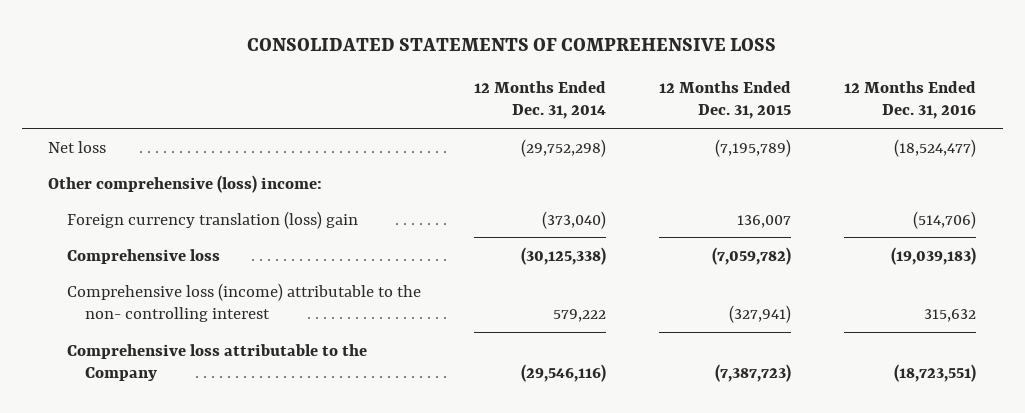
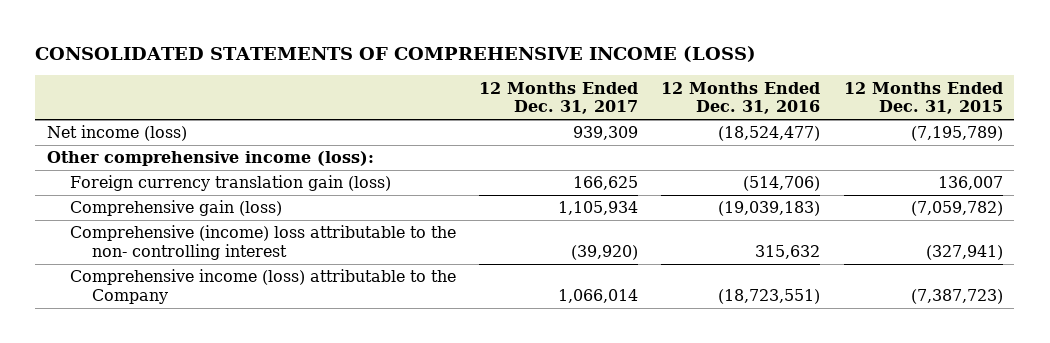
- CONSOLIDATED STATEMENTS OF COMPREHENSIVE LOSS
+ CONSOLIDATED STATEMENTS OF COMPREHENSIVE INCOME (LOSS)
- | 12 Months Ended Dec. 31, 2014 | 12 Months Ended Dec. 31, 2015 | 12 Months Ended Dec. 31, 2016
+ | 12 Months Ended Dec. 31, 2017 | 12 Months Ended Dec. 31, 2016 | 12 Months Ended Dec. 31, 2015
- Net loss | (29,752,298) | (7,195,789) | (18,524,477)
- Other comprehensive (loss) income:
- Foreign currency translation (loss) gain | (373,040) | 136,007 | (514,706)
- Comprehensive loss | (30,125,338) | (7,059,782) | (19,039,183)
- Comprehensive loss (income) attributable to the non- controlling interest | 579,222 | (327,941) | 315,632
- Comprehensive loss attributable to the Company | (29,546,116) | (7,387,723) | (18,723,551)
+ Net income (loss) | 939,309 | (18,524,477) | (7,195,789)
+ Other comprehensive income (loss):
+ Foreign currency translation gain (loss) | 166,625 | (514,706) | 136,007
+ Comprehensive gain (loss) | 1,105,934 | (19,039,183) | (7,059,782)
+ Comprehensive (income) loss attributable to the non- controlling interest | (39,920) | 315,632 | (327,941)
+ Comprehensive income (loss) attributable to the Company | 1,066,014 | (18,723,551) | (7,387,723)

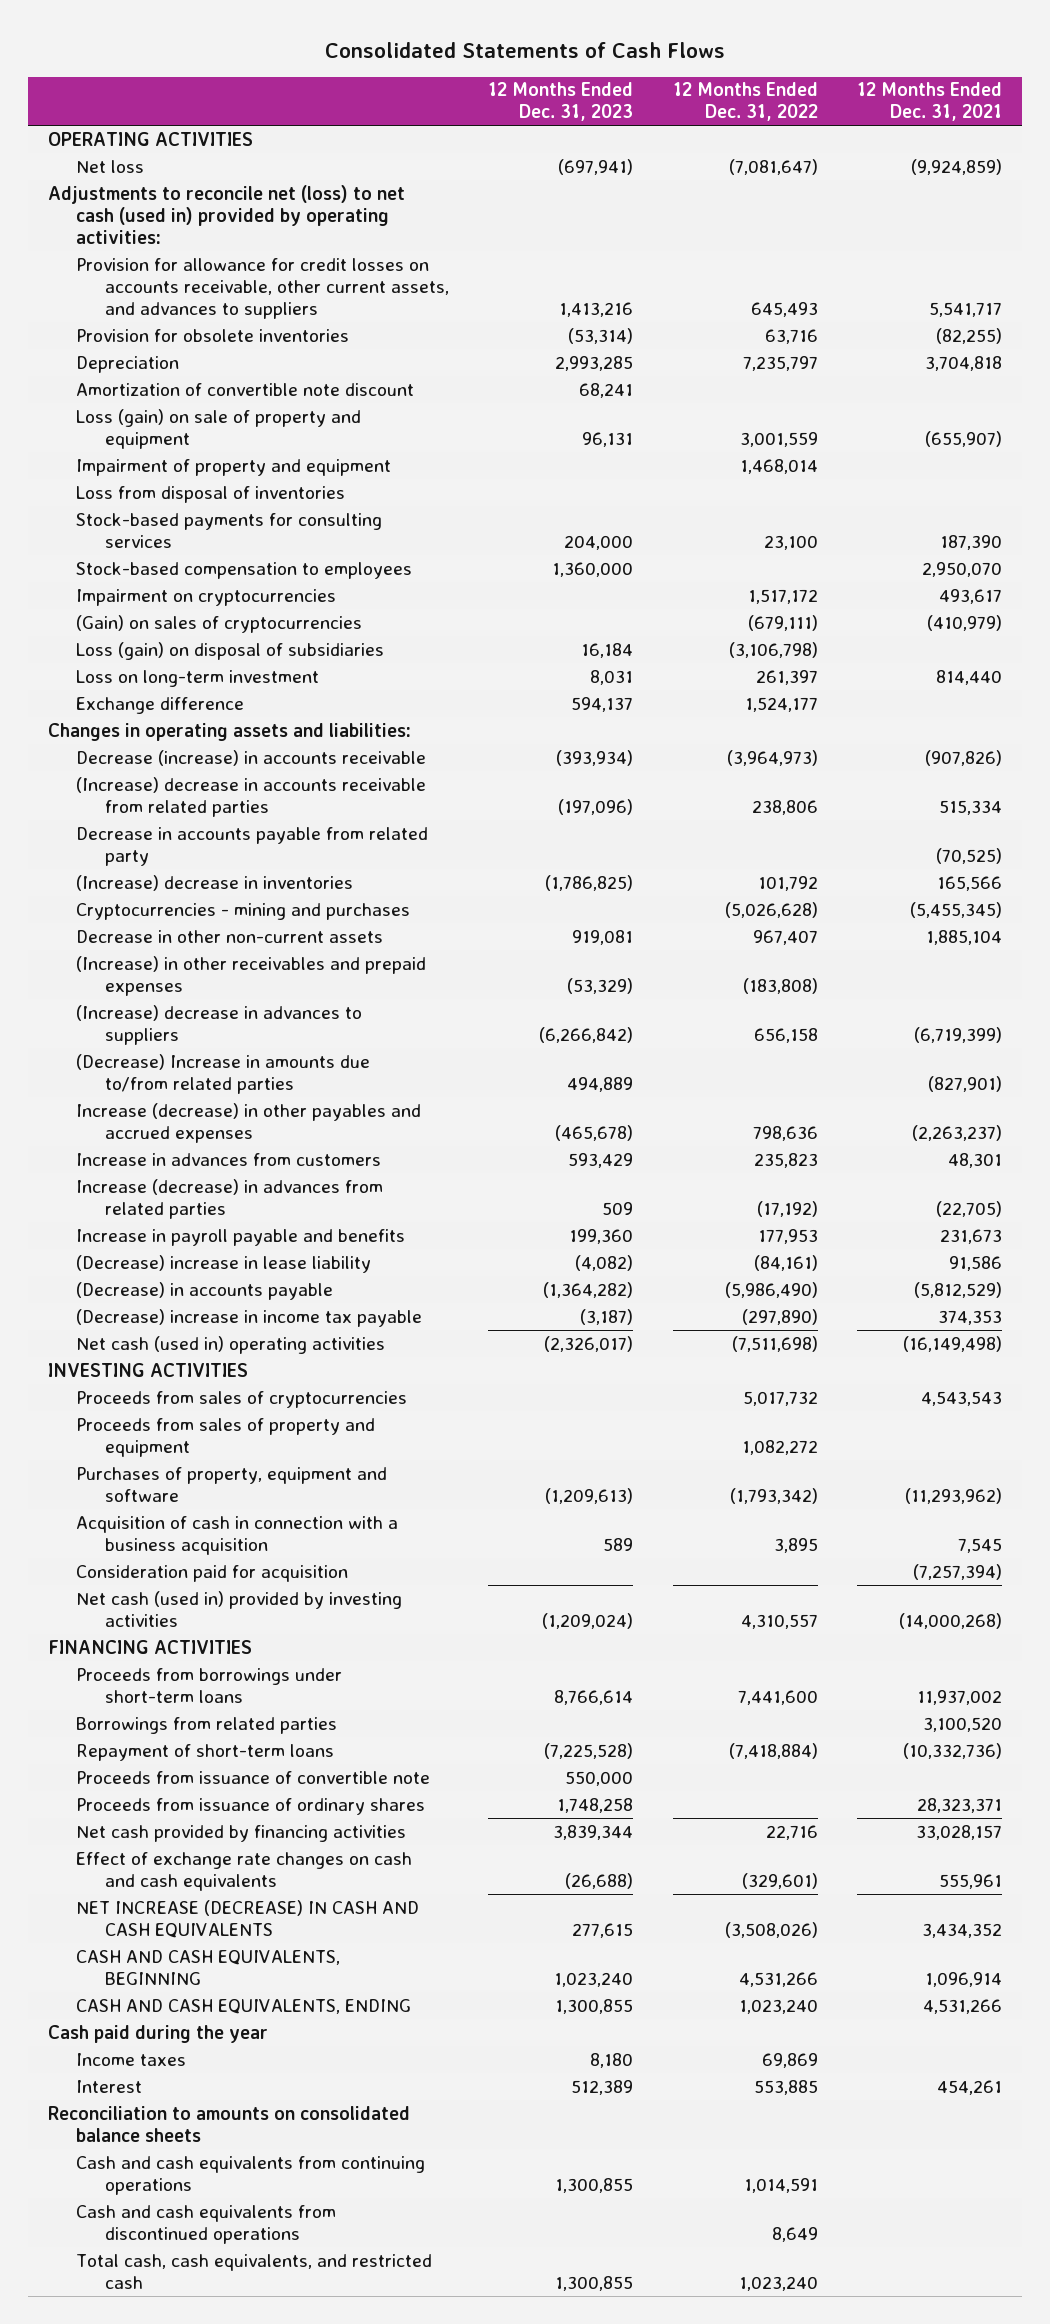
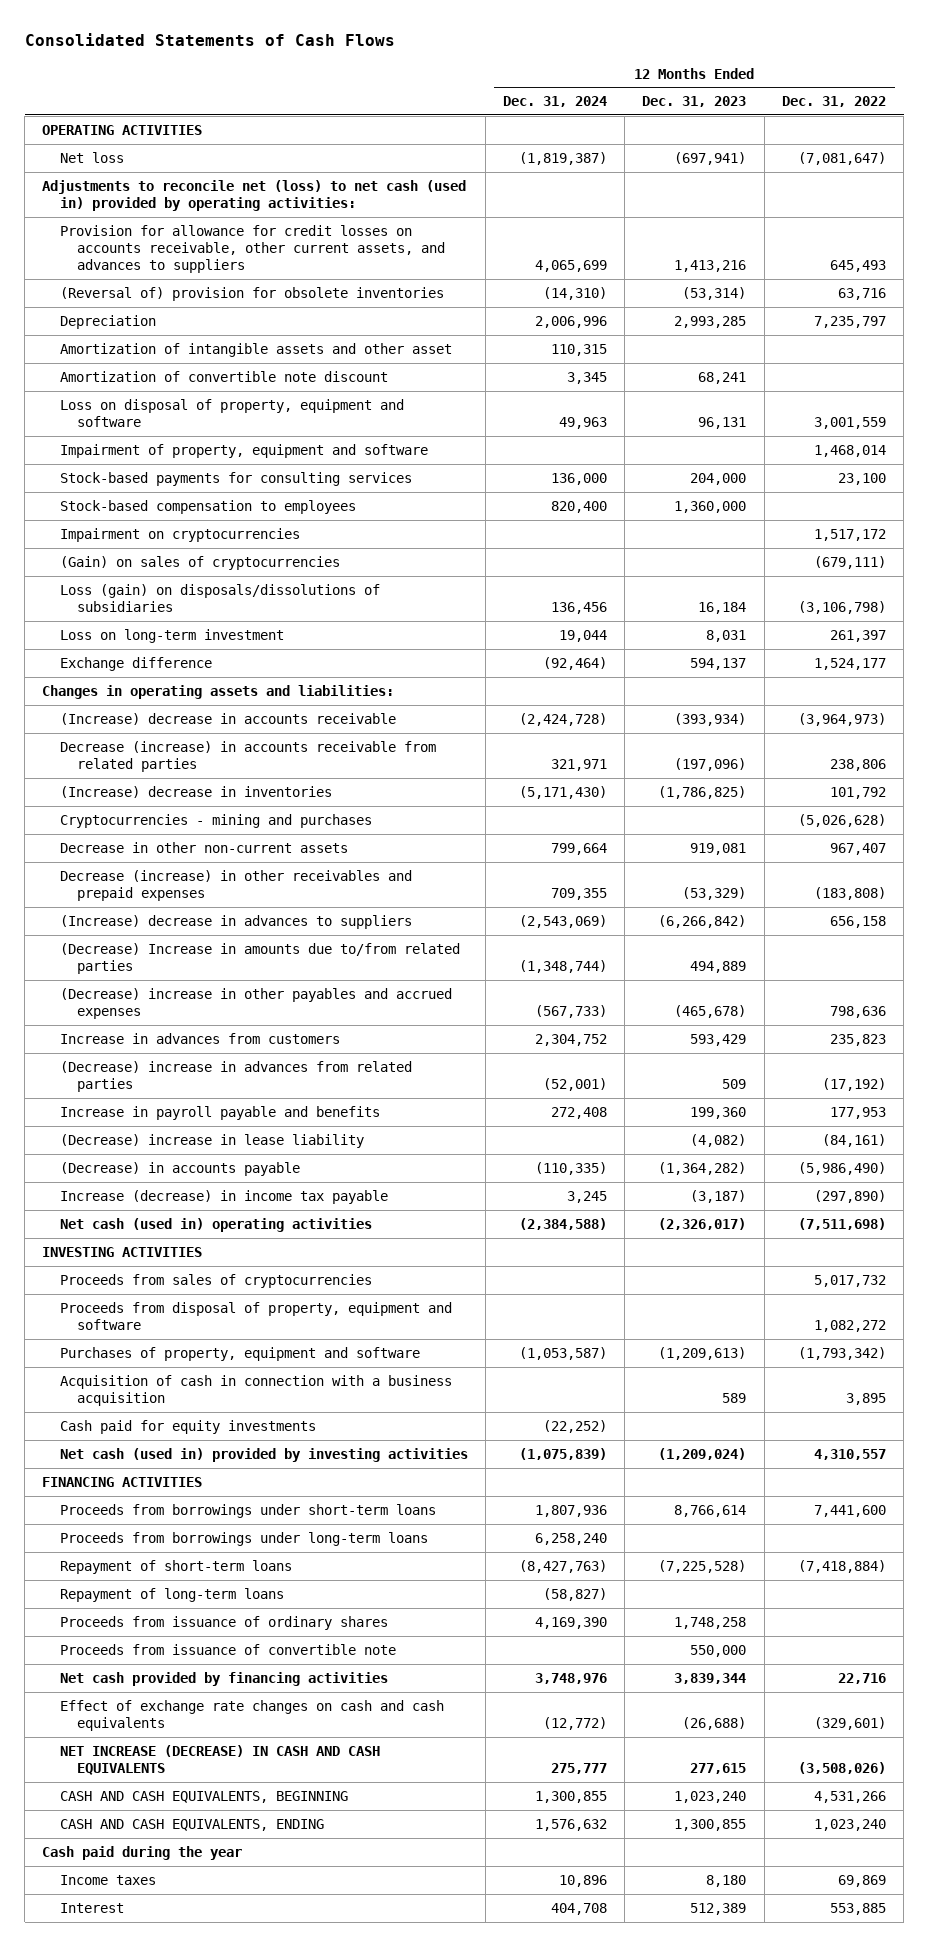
- | 12 Months Ended Dec. 31, 2023 | 12 Months Ended Dec. 31, 2022 | 12 Months Ended Dec. 31, 2021
+ | 12 Months Ended Dec. 31, 2024 | 12 Months Ended Dec. 31, 2023 | 12 Months Ended Dec. 31, 2022
- Provision for obsolete inventories | (53,314) | 63,716 | (82,255)
+ (Reversal of) provision for obsolete inventories | (14,310) | (53,314) | 63,716
+ Amortization of intangible assets and other asset | 110,315 | |
- Loss (gain) on sale of property and equipment | 96,131 | 3,001,559 | (655,907)
- Impairment of property and equipment | | 1,468,014 |
- Loss from disposal of inventories
+ Loss on disposal of property, equipment and software | 49,963 | 96,131 | 3,001,559
+ Impairment of property, equipment and software | | | 1,468,014
- Loss (gain) on disposal of subsidiaries | 16,184 | (3,106,798) |
+ Loss (gain) on disposals/dissolutions of subsidiaries | 136,456 | 16,184 | (3,106,798)
- Decrease (increase) in accounts receivable | (393,934) | (3,964,973) | (907,826)
- (Increase) decrease in accounts receivable from related parties | (197,096) | 238,806 | 515,334
- Decrease in accounts payable from related party | | | (70,525)
+ (Increase) decrease in accounts receivable | (2,424,728) | (393,934) | (3,964,973)
+ Decrease (increase) in accounts receivable from related parties | 321,971 | (197,096) | 238,806
- (Increase) in other receivables and prepaid expenses | (53,329) | (183,808) |
+ Decrease (increase) in other receivables and prepaid expenses | 709,355 | (53,329) | (183,808)
- Increase (decrease) in other payables and accrued expenses | (465,678) | 798,636 | (2,263,237)
+ (Decrease) increase in other payables and accrued expenses | (567,733) | (465,678) | 798,636
- Increase (decrease) in advances from related parties | 509 | (17,192) | (22,705)
+ (Decrease) increase in advances from related parties | (52,001) | 509 | (17,192)
- (Decrease) increase in income tax payable | (3,187) | (297,890) | 374,353
+ Increase (decrease) in income tax payable | 3,245 | (3,187) | (297,890)
- Proceeds from sales of property and equipment | | 1,082,272 |
+ Proceeds from disposal of property, equipment and software | | | 1,082,272
- Consideration paid for acquisition | | | (7,257,394)
+ Cash paid for equity investments | (22,252) | |
- Borrowings from related parties | | | 3,100,520
+ Proceeds from borrowings under long-term loans | 6,258,240 | |
+ Repayment of long-term loans | (58,827) | |
moved down: Proceeds from issuance of convertible note | | 550,000 |
- Reconciliation to amounts on consolidated balance sheets
- Cash and cash equivalents from continuing operations | 1,300,855 | 1,014,591 |
- Cash and cash equivalents from discontinued operations | | 8,649 |
- Total cash, cash equivalents, and restricted cash | 1,300,855 | 1,023,240 |

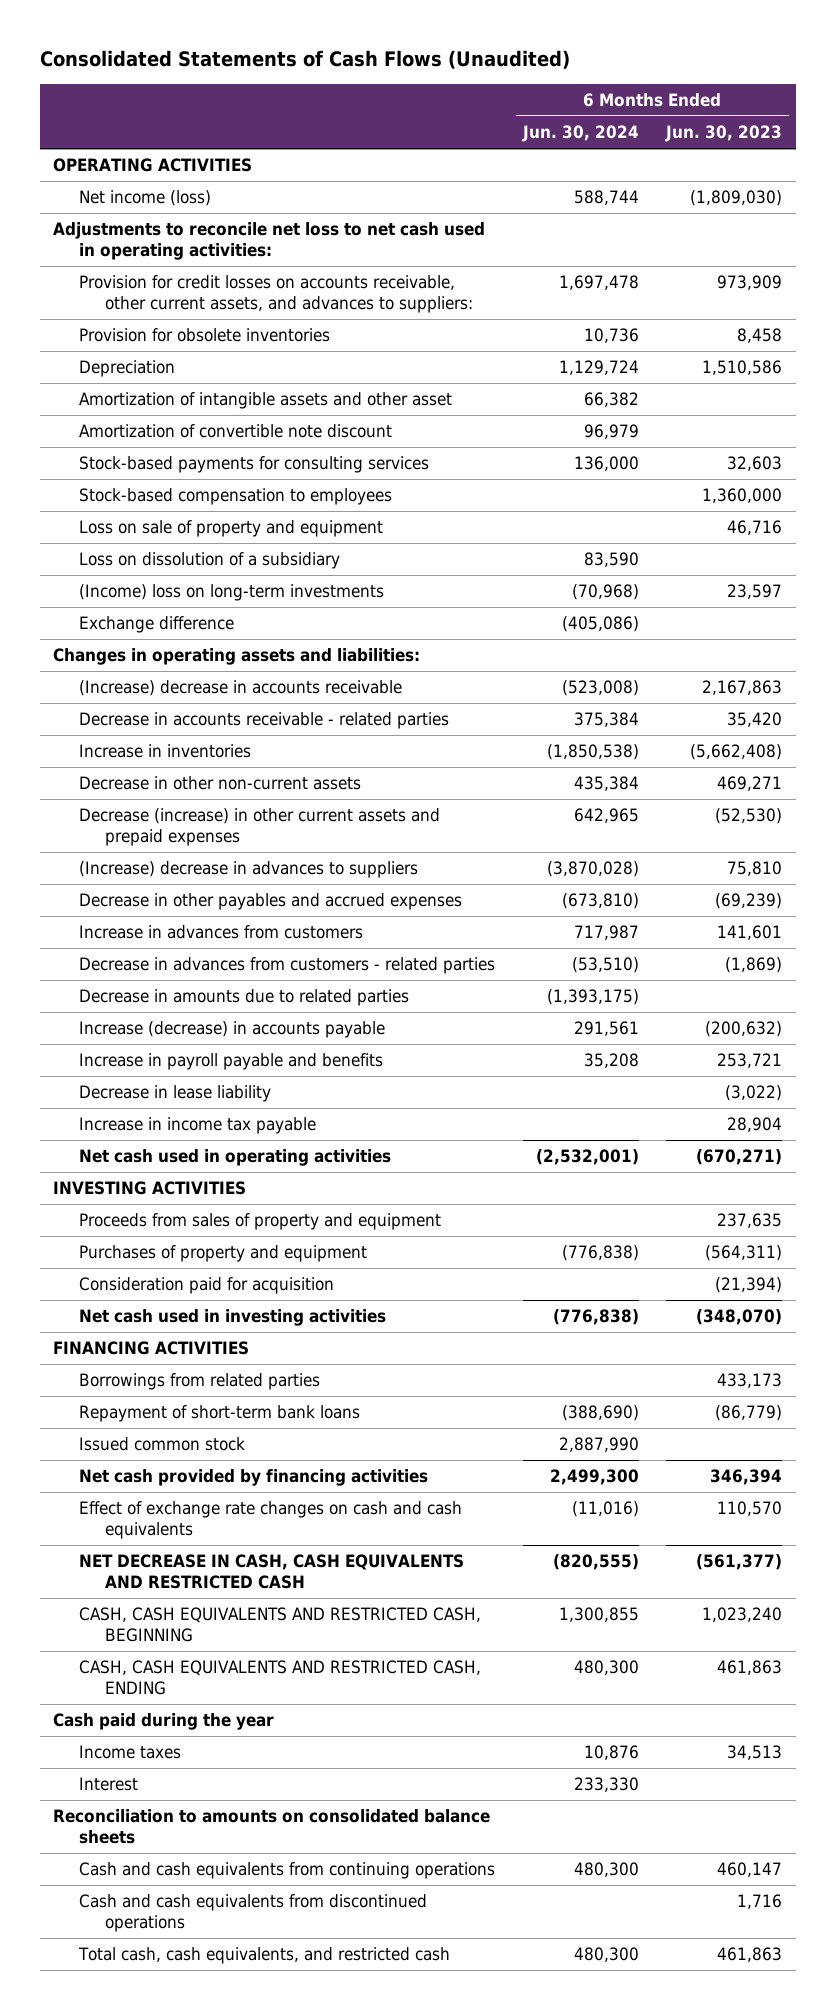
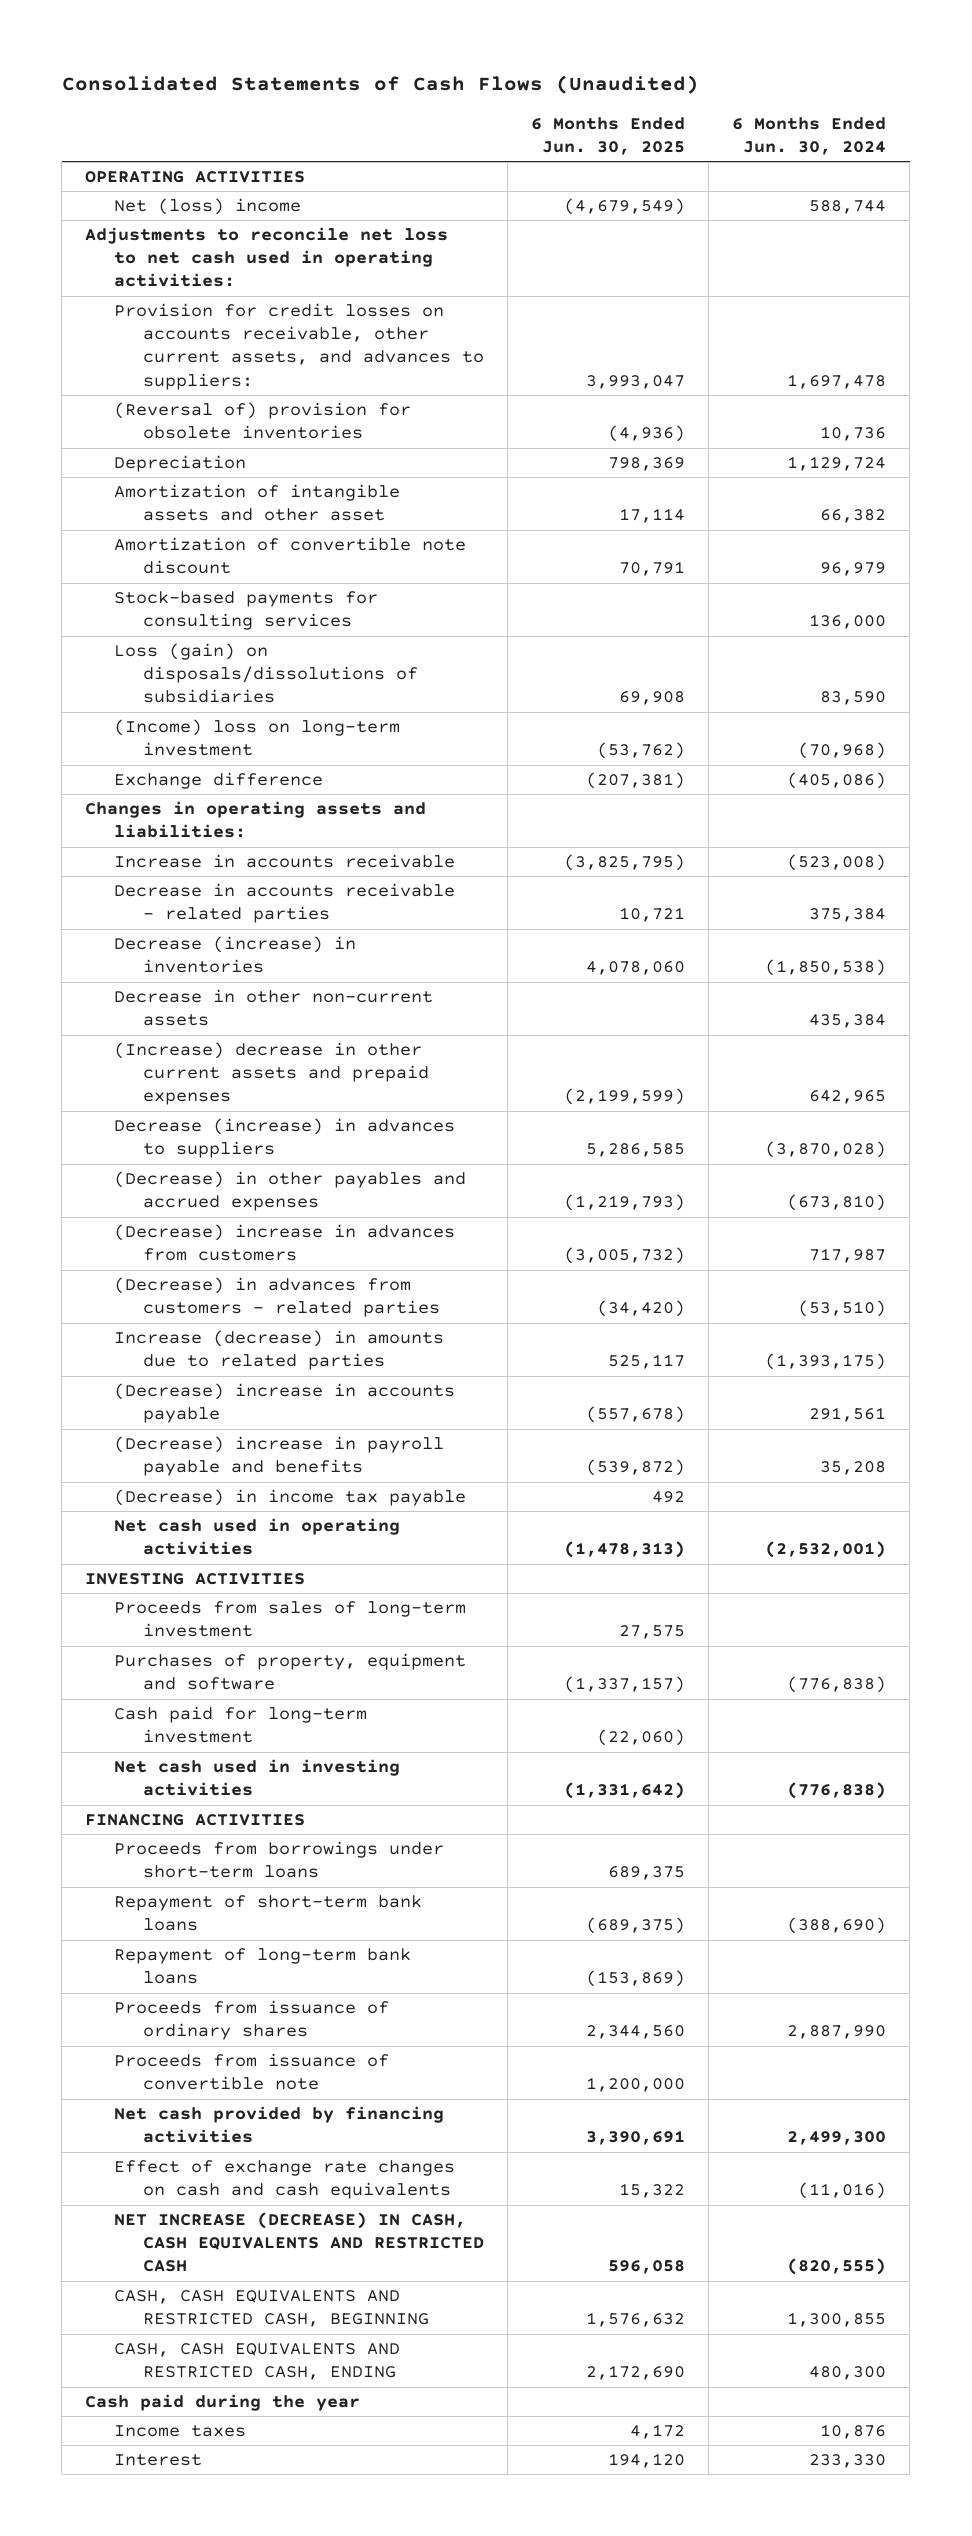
- | 6 Months Ended Jun. 30, 2024 | 6 Months Ended Jun. 30, 2023
+ | 6 Months Ended Jun. 30, 2025 | 6 Months Ended Jun. 30, 2024
- Net income (loss) | 588,744 | (1,809,030)
+ Net (loss) income | (4,679,549) | 588,744
- Provision for obsolete inventories | 10,736 | 8,458
+ (Reversal of) provision for obsolete inventories | (4,936) | 10,736
- Stock-based compensation to employees | | 1,360,000
- Loss on sale of property and equipment | | 46,716
- Loss on dissolution of a subsidiary | 83,590 |
- (Income) loss on long-term investments | (70,968) | 23,597
+ Loss (gain) on disposals/dissolutions of subsidiaries | 69,908 | 83,590
+ (Income) loss on long-term investment | (53,762) | (70,968)
- (Increase) decrease in accounts receivable | (523,008) | 2,167,863
+ Increase in accounts receivable | (3,825,795) | (523,008)
- Increase in inventories | (1,850,538) | (5,662,408)
+ Decrease (increase) in inventories | 4,078,060 | (1,850,538)
- Decrease (increase) in other current assets and prepaid expenses | 642,965 | (52,530)
- (Increase) decrease in advances to suppliers | (3,870,028) | 75,810
- Decrease in other payables and accrued expenses | (673,810) | (69,239)
- Increase in advances from customers | 717,987 | 141,601
- Decrease in advances from customers - related parties | (53,510) | (1,869)
- Decrease in amounts due to related parties | (1,393,175) |
- Increase (decrease) in accounts payable | 291,561 | (200,632)
- Increase in payroll payable and benefits | 35,208 | 253,721
- Decrease in lease liability | | (3,022)
- Increase in income tax payable | | 28,904
+ (Increase) decrease in other current assets and prepaid expenses | (2,199,599) | 642,965
+ Decrease (increase) in advances to suppliers | 5,286,585 | (3,870,028)
+ (Decrease) in other payables and accrued expenses | (1,219,793) | (673,810)
+ (Decrease) increase in advances from customers | (3,005,732) | 717,987
+ (Decrease) in advances from customers - related parties | (34,420) | (53,510)
+ Increase (decrease) in amounts due to related parties | 525,117 | (1,393,175)
+ (Decrease) increase in accounts payable | (557,678) | 291,561
+ (Decrease) increase in payroll payable and benefits | (539,872) | 35,208
+ (Decrease) in income tax payable | 492 |
- Proceeds from sales of property and equipment | | 237,635
- Purchases of property and equipment | (776,838) | (564,311)
- Consideration paid for acquisition | | (21,394)
+ Proceeds from sales of long-term investment | 27,575 |
+ Purchases of property, equipment and software | (1,337,157) | (776,838)
+ Cash paid for long-term investment | (22,060) |
- Borrowings from related parties | | 433,173
+ Proceeds from borrowings under short-term loans | 689,375 |
- Issued common stock | 2,887,990 |
+ Repayment of long-term bank loans | (153,869) |
+ Proceeds from issuance of ordinary shares | 2,344,560 | 2,887,990
+ Proceeds from issuance of convertible note | 1,200,000 |
- NET DECREASE IN CASH, CASH EQUIVALENTS AND RESTRICTED CASH | (820,555) | (561,377)
+ NET INCREASE (DECREASE) IN CASH, CASH EQUIVALENTS AND RESTRICTED CASH | 596,058 | (820,555)
- Reconciliation to amounts on consolidated balance sheets
- Cash and cash equivalents from continuing operations | 480,300 | 460,147
- Cash and cash equivalents from discontinued operations | | 1,716
- Total cash, cash equivalents, and restricted cash | 480,300 | 461,863

